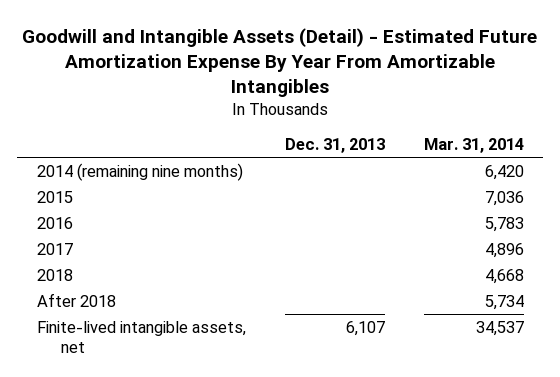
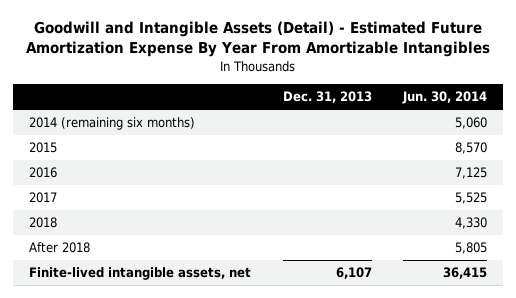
- | Dec. 31, 2013 | Mar. 31, 2014
+ | Dec. 31, 2013 | Jun. 30, 2014
- 2014 (remaining nine months) | | 6,420
+ 2014 (remaining six months) | | 5,060

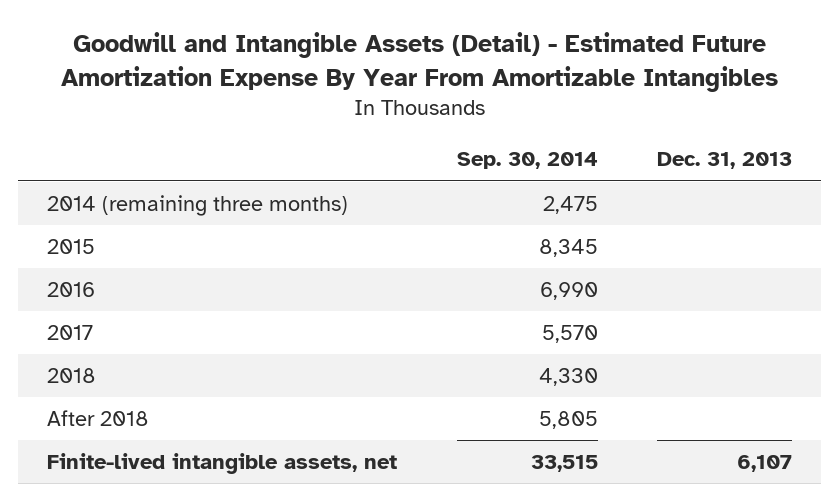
- | Dec. 31, 2013 | Jun. 30, 2014
+ | Sep. 30, 2014 | Dec. 31, 2013
- 2014 (remaining six months) | | 5,060
+ 2014 (remaining three months) | 2,475 |

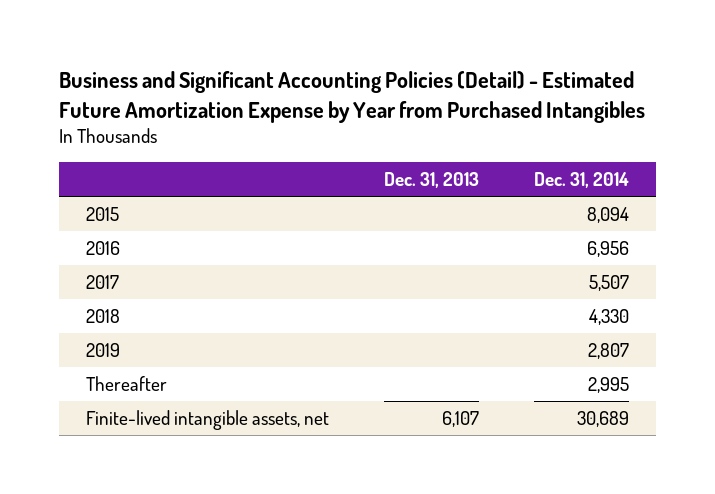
- Goodwill and Intangible Assets (Detail) - Estimated Future Amortization Expense By Year From Amortizable Intangibles
+ Business and Significant Accounting Policies (Detail) - Estimated Future Amortization Expense by Year from Purchased Intangibles
- | Sep. 30, 2014 | Dec. 31, 2013
+ | Dec. 31, 2013 | Dec. 31, 2014
- 2014 (remaining three months) | 2,475 |
- After 2018 | 5,805 |
+ 2019 | | 2,807
+ Thereafter | | 2,995

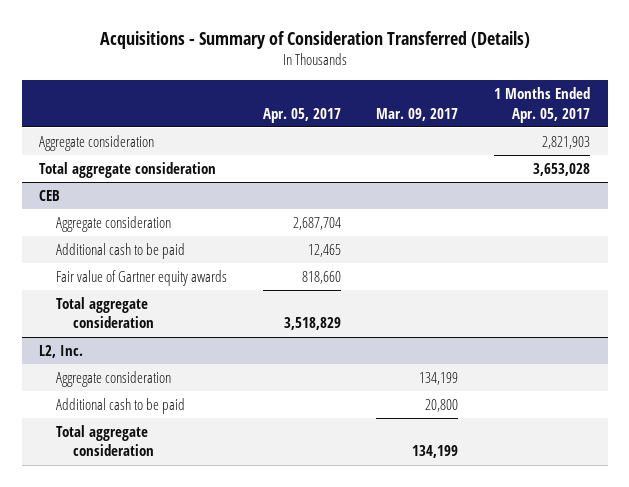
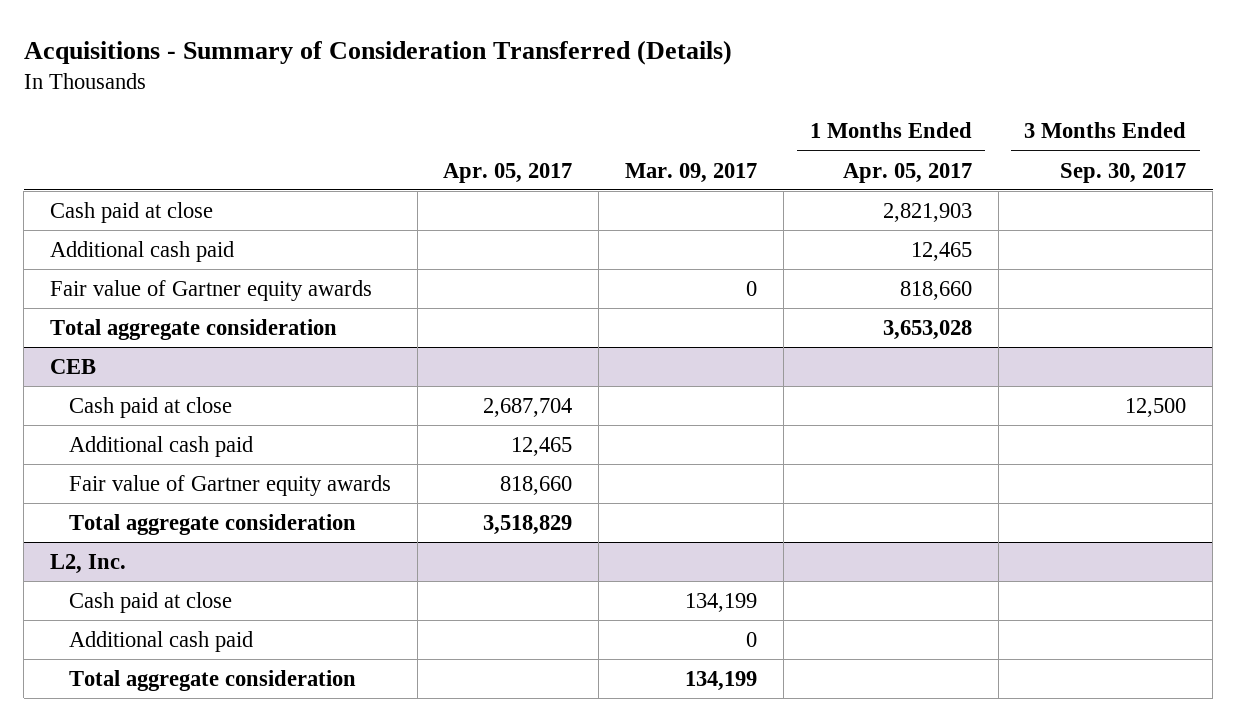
- | Apr. 05, 2017 | Mar. 09, 2017 | 1 Months Ended Apr. 05, 2017
+ | Apr. 05, 2017 | Mar. 09, 2017 | 1 Months Ended Apr. 05, 2017 | 3 Months Ended Sep. 30, 2017
- Aggregate consideration | | | 2,821,903
+ Cash paid at close | | | 2,821,903 |
+ Additional cash paid | | | 12,465 |
+ Fair value of Gartner equity awards | | 0 | 818,660 |
@ CEB
- Aggregate consideration | 2,687,704 | |
- Additional cash to be paid | 12,465 | |
+ Cash paid at close | 2,687,704 | | | 12,500
+ Additional cash paid | 12,465 | | |
@ L2, Inc.
- Aggregate consideration | | 134,199 |
- Additional cash to be paid | | 20,800 |
+ Cash paid at close | | 134,199 | |
+ Additional cash paid | | 0 | |

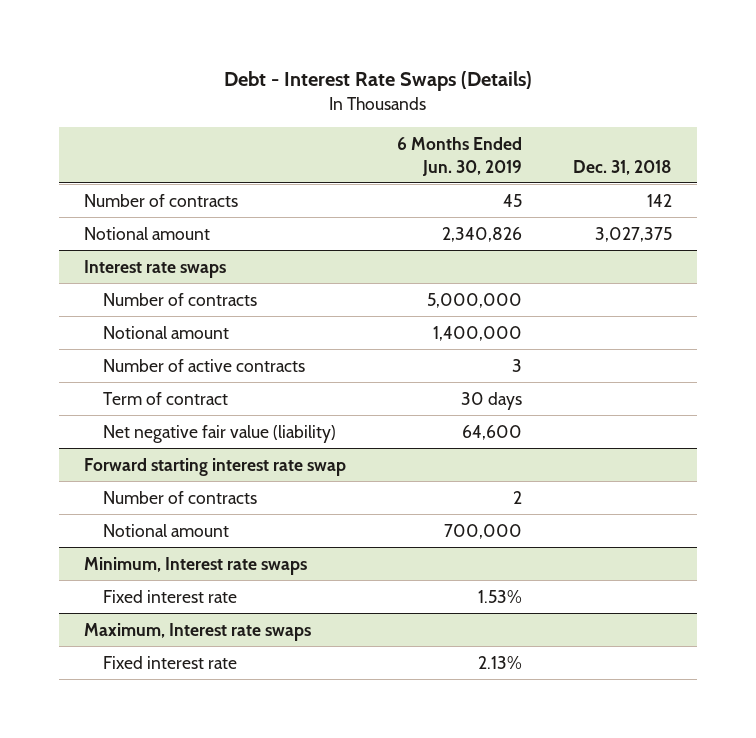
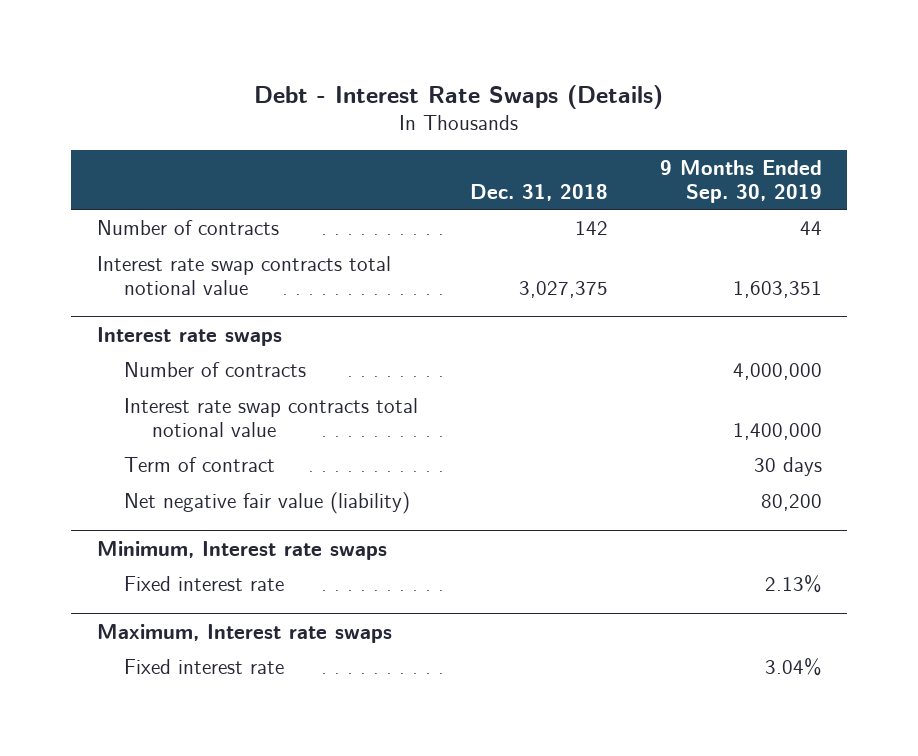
- | 6 Months Ended Jun. 30, 2019 | Dec. 31, 2018
+ | Dec. 31, 2018 | 9 Months Ended Sep. 30, 2019
- Notional amount | 2,340,826 | 3,027,375
+ Interest rate swap contracts total notional value | 3,027,375 | 1,603,351
@ Interest rate swaps
- Notional amount | 1,400,000 |
- Number of active contracts | 3 |
+ Interest rate swap contracts total notional value | | 1,400,000
- Forward starting interest rate swap
- Number of contracts | 2 |
- Notional amount | 700,000 |

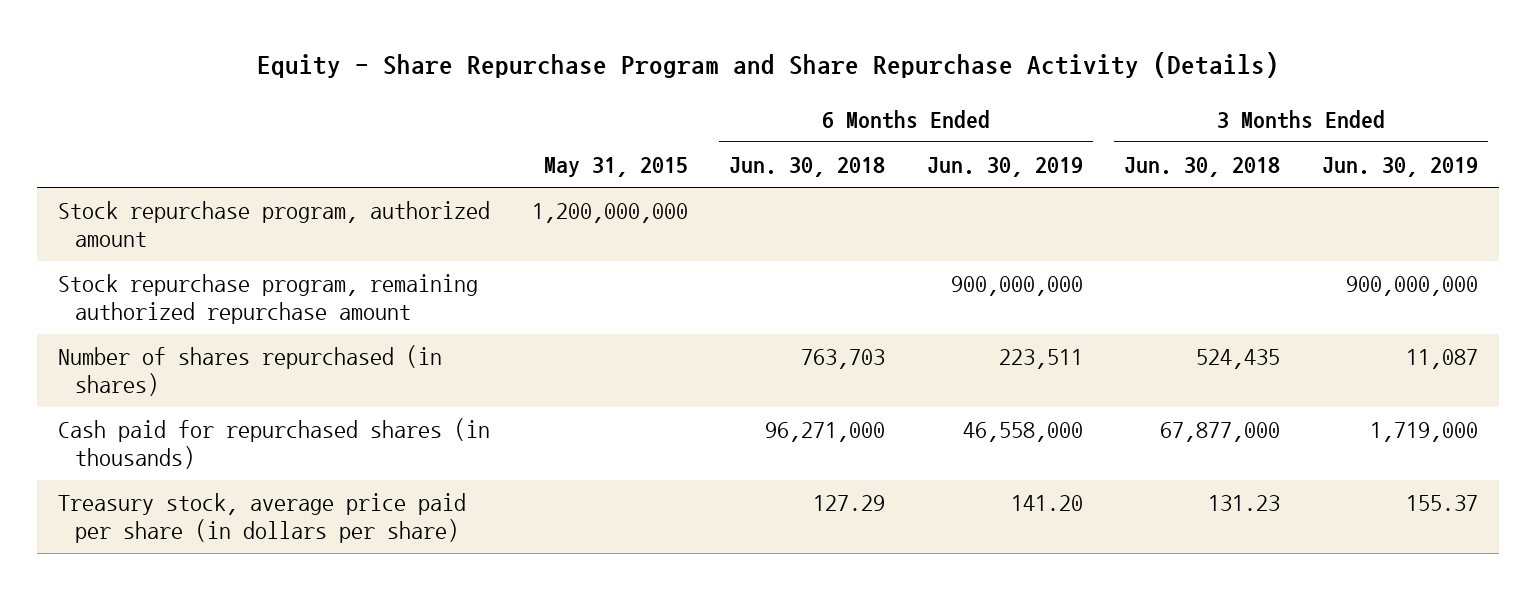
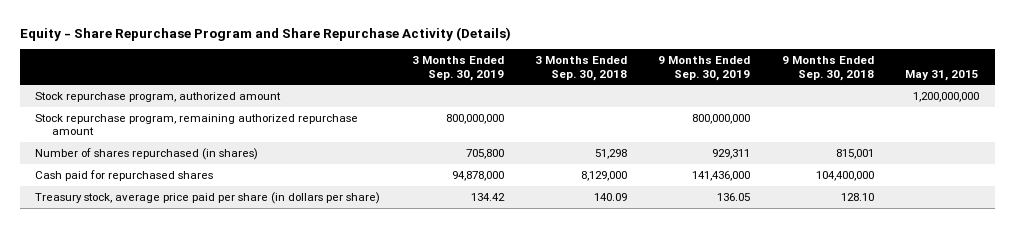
- | May 31, 2015 | 6 Months Ended Jun. 30, 2018 | 6 Months Ended Jun. 30, 2019 | 3 Months Ended Jun. 30, 2018 | 3 Months Ended Jun. 30, 2019
+ | 3 Months Ended Sep. 30, 2019 | 3 Months Ended Sep. 30, 2018 | 9 Months Ended Sep. 30, 2019 | 9 Months Ended Sep. 30, 2018 | May 31, 2015
- Cash paid for repurchased shares (in thousands) | | 96,271,000 | 46,558,000 | 67,877,000 | 1,719,000
+ Cash paid for repurchased shares | 94,878,000 | 8,129,000 | 141,436,000 | 104,400,000 |

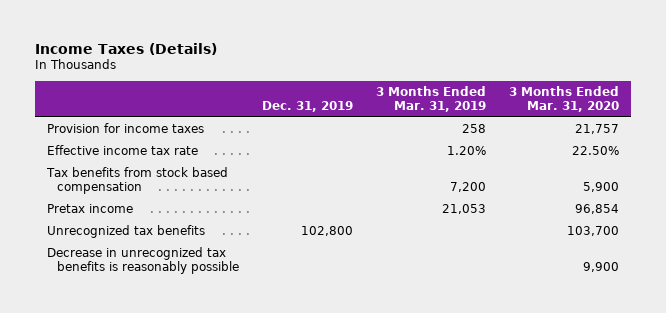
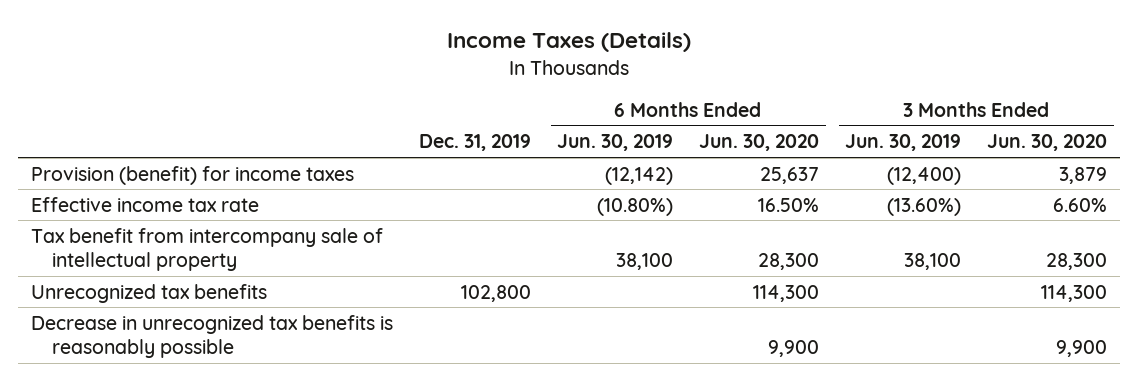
- | Dec. 31, 2019 | 3 Months Ended Mar. 31, 2019 | 3 Months Ended Mar. 31, 2020
+ | Dec. 31, 2019 | 6 Months Ended Jun. 30, 2019 | 6 Months Ended Jun. 30, 2020 | 3 Months Ended Jun. 30, 2019 | 3 Months Ended Jun. 30, 2020
- Provision for income taxes | | 258 | 21,757
+ Provision (benefit) for income taxes | | (12,142) | 25,637 | (12,400) | 3,879
- Tax benefits from stock based compensation | | 7,200 | 5,900
- Pretax income | | 21,053 | 96,854
+ Tax benefit from intercompany sale of intellectual property | | 38,100 | 28,300 | 38,100 | 28,300

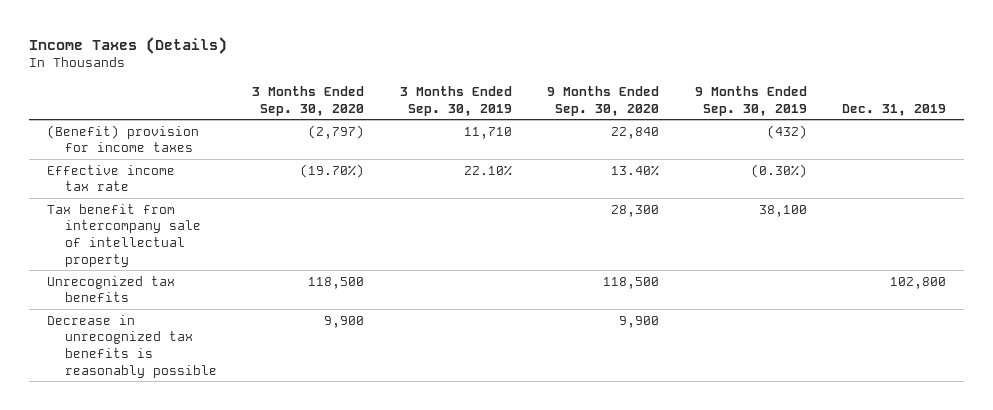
- | Dec. 31, 2019 | 6 Months Ended Jun. 30, 2019 | 6 Months Ended Jun. 30, 2020 | 3 Months Ended Jun. 30, 2019 | 3 Months Ended Jun. 30, 2020
+ | 3 Months Ended Sep. 30, 2020 | 3 Months Ended Sep. 30, 2019 | 9 Months Ended Sep. 30, 2020 | 9 Months Ended Sep. 30, 2019 | Dec. 31, 2019
- Provision (benefit) for income taxes | | (12,142) | 25,637 | (12,400) | 3,879
+ (Benefit) provision for income taxes | (2,797) | 11,710 | 22,840 | (432) |

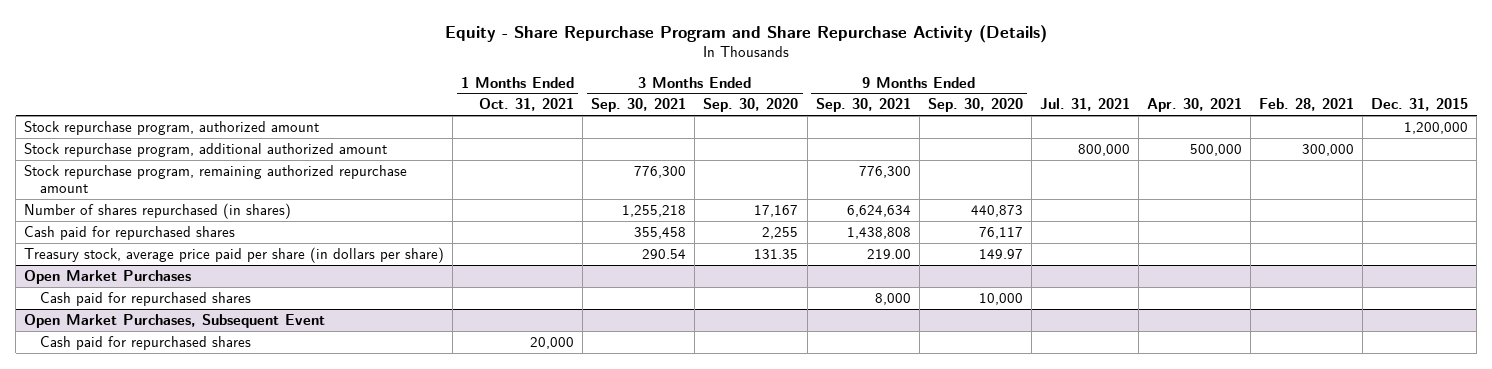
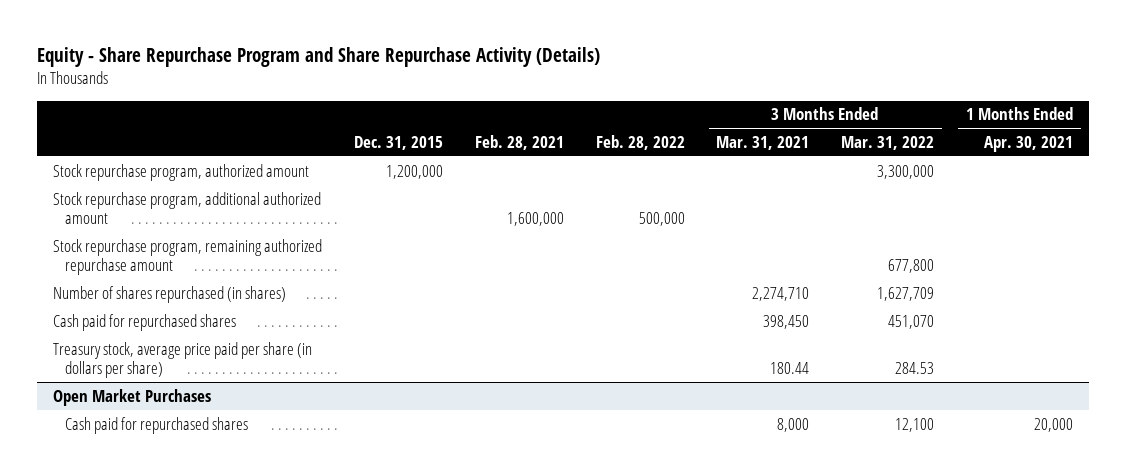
- | 1 Months Ended Oct. 31, 2021 | 3 Months Ended Sep. 30, 2021 | 3 Months Ended Sep. 30, 2020 | 9 Months Ended Sep. 30, 2021 | 9 Months Ended Sep. 30, 2020 | Jul. 31, 2021 | Apr. 30, 2021 | Feb. 28, 2021 | Dec. 31, 2015
+ | Dec. 31, 2015 | Feb. 28, 2021 | Feb. 28, 2022 | 3 Months Ended Mar. 31, 2021 | 3 Months Ended Mar. 31, 2022 | 1 Months Ended Apr. 30, 2021
- Stock repurchase program, additional authorized amount | | | | | | 800,000 | 500,000 | 300,000 |
+ Stock repurchase program, additional authorized amount | | 1,600,000 | 500,000 | | |
- Open Market Purchases, Subsequent Event
- Cash paid for repurchased shares | 20,000 | | | | | | | |

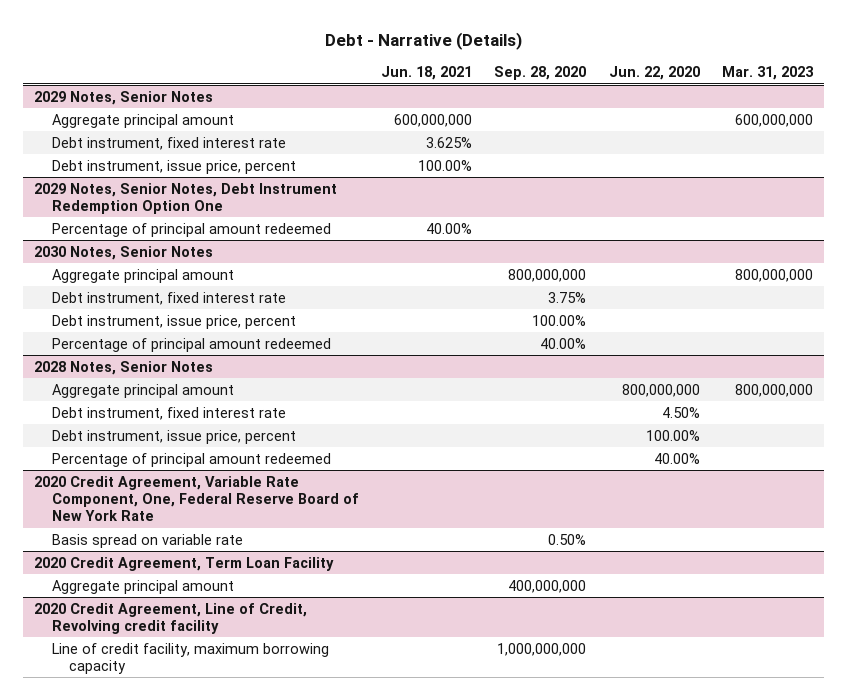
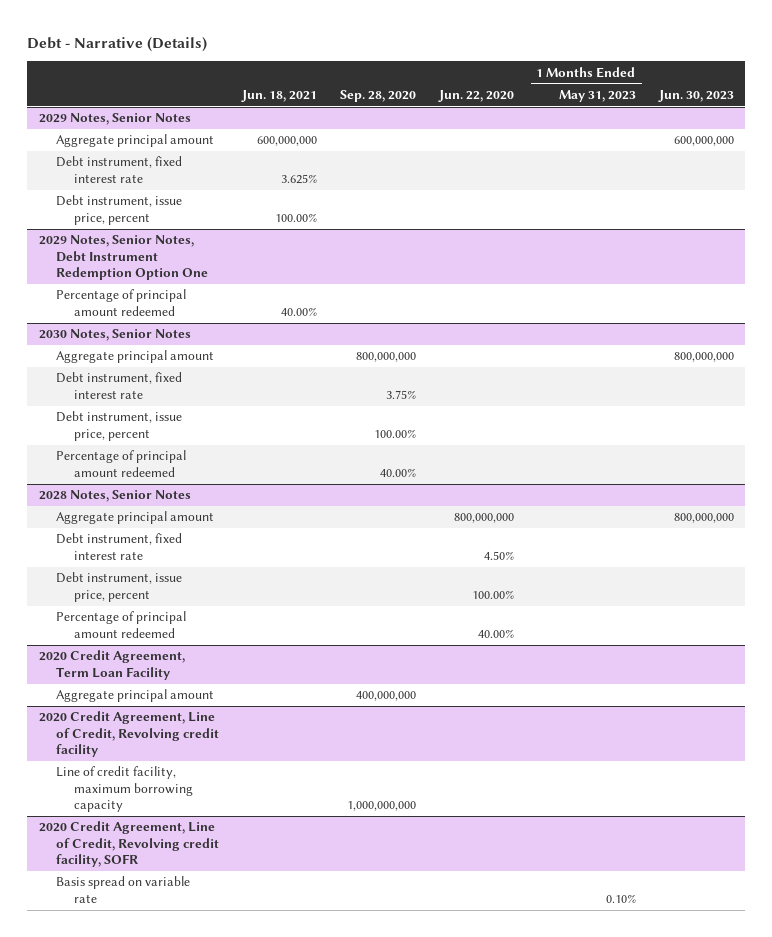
- | Jun. 18, 2021 | Sep. 28, 2020 | Jun. 22, 2020 | Mar. 31, 2023
+ | Jun. 18, 2021 | Sep. 28, 2020 | Jun. 22, 2020 | 1 Months Ended May 31, 2023 | Jun. 30, 2023
- 2020 Credit Agreement, Variable Rate Component, One, Federal Reserve Board of New York Rate
- Basis spread on variable rate | | 0.50% | |
+ 2020 Credit Agreement, Line of Credit, Revolving credit facility, SOFR
+ Basis spread on variable rate | | | | 0.10% |

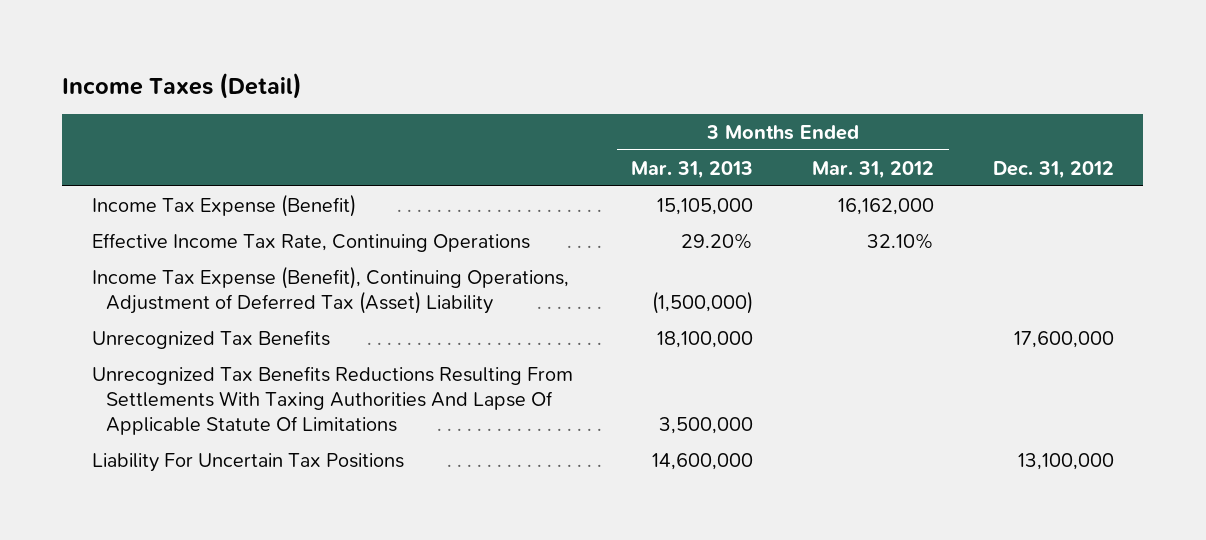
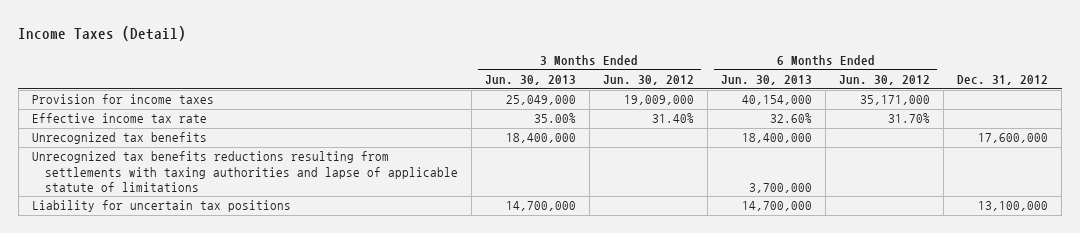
- | 3 Months Ended Mar. 31, 2013 | 3 Months Ended Mar. 31, 2012 | Dec. 31, 2012
+ | 3 Months Ended Jun. 30, 2013 | 3 Months Ended Jun. 30, 2012 | 6 Months Ended Jun. 30, 2013 | 6 Months Ended Jun. 30, 2012 | Dec. 31, 2012
- Income Tax Expense (Benefit) | 15,105,000 | 16,162,000 |
- Effective Income Tax Rate, Continuing Operations | 29.20% | 32.10% |
- Income Tax Expense (Benefit), Continuing Operations, Adjustment of Deferred Tax (Asset) Liability | (1,500,000) | |
- Unrecognized Tax Benefits | 18,100,000 | | 17,600,000
- Unrecognized Tax Benefits Reductions Resulting From Settlements With Taxing Authorities And Lapse Of Applicable Statute Of Limitations | 3,500,000 | |
- Liability For Uncertain Tax Positions | 14,600,000 | | 13,100,000
+ Provision for income taxes | 25,049,000 | 19,009,000 | 40,154,000 | 35,171,000 |
+ Effective income tax rate | 35.00% | 31.40% | 32.60% | 31.70% |
+ Unrecognized tax benefits | 18,400,000 | | 18,400,000 | | 17,600,000
+ Unrecognized tax benefits reductions resulting from settlements with taxing authorities and lapse of applicable statute of limitations | | | 3,700,000 | |
+ Liability for uncertain tax positions | 14,700,000 | | 14,700,000 | | 13,100,000

